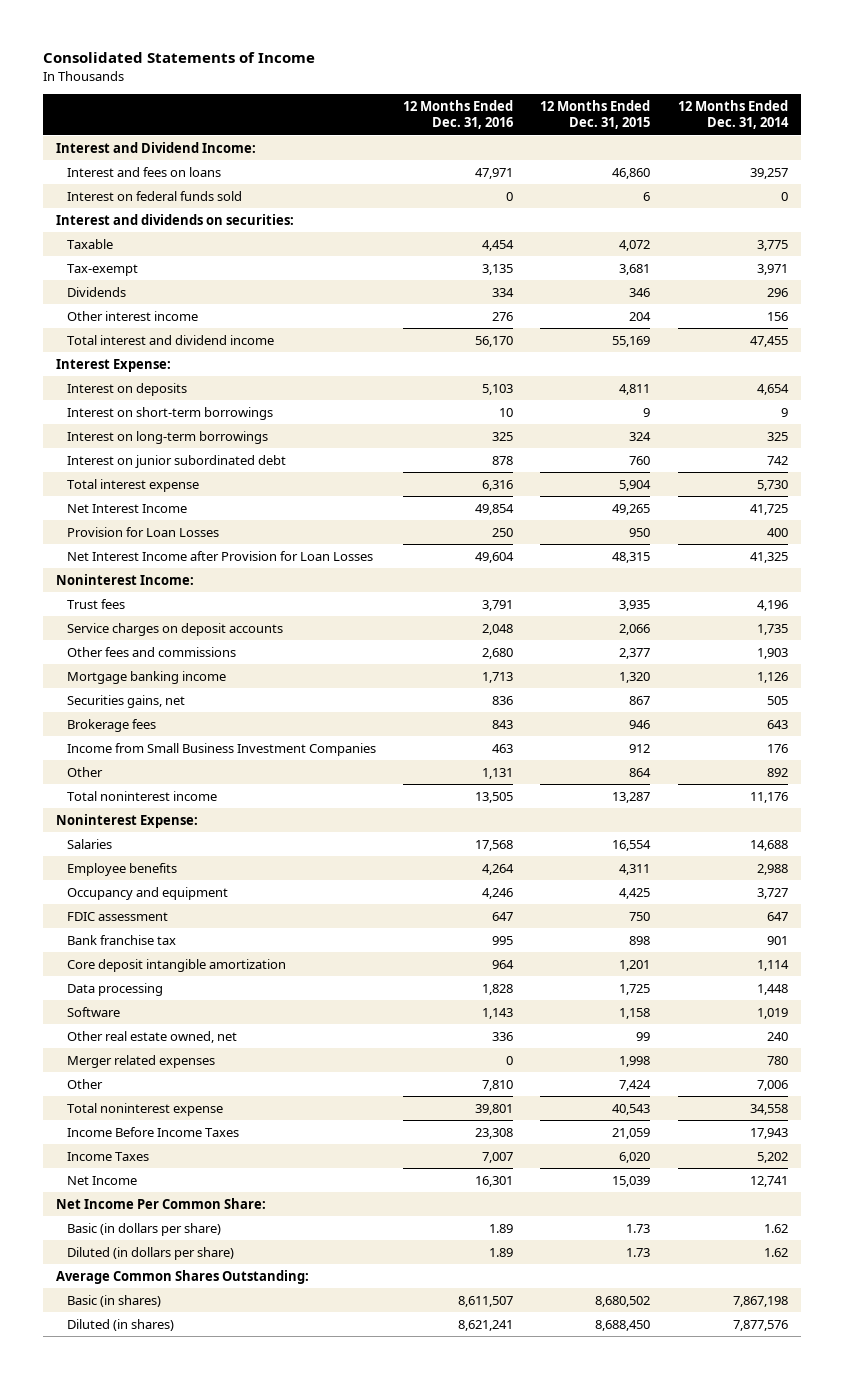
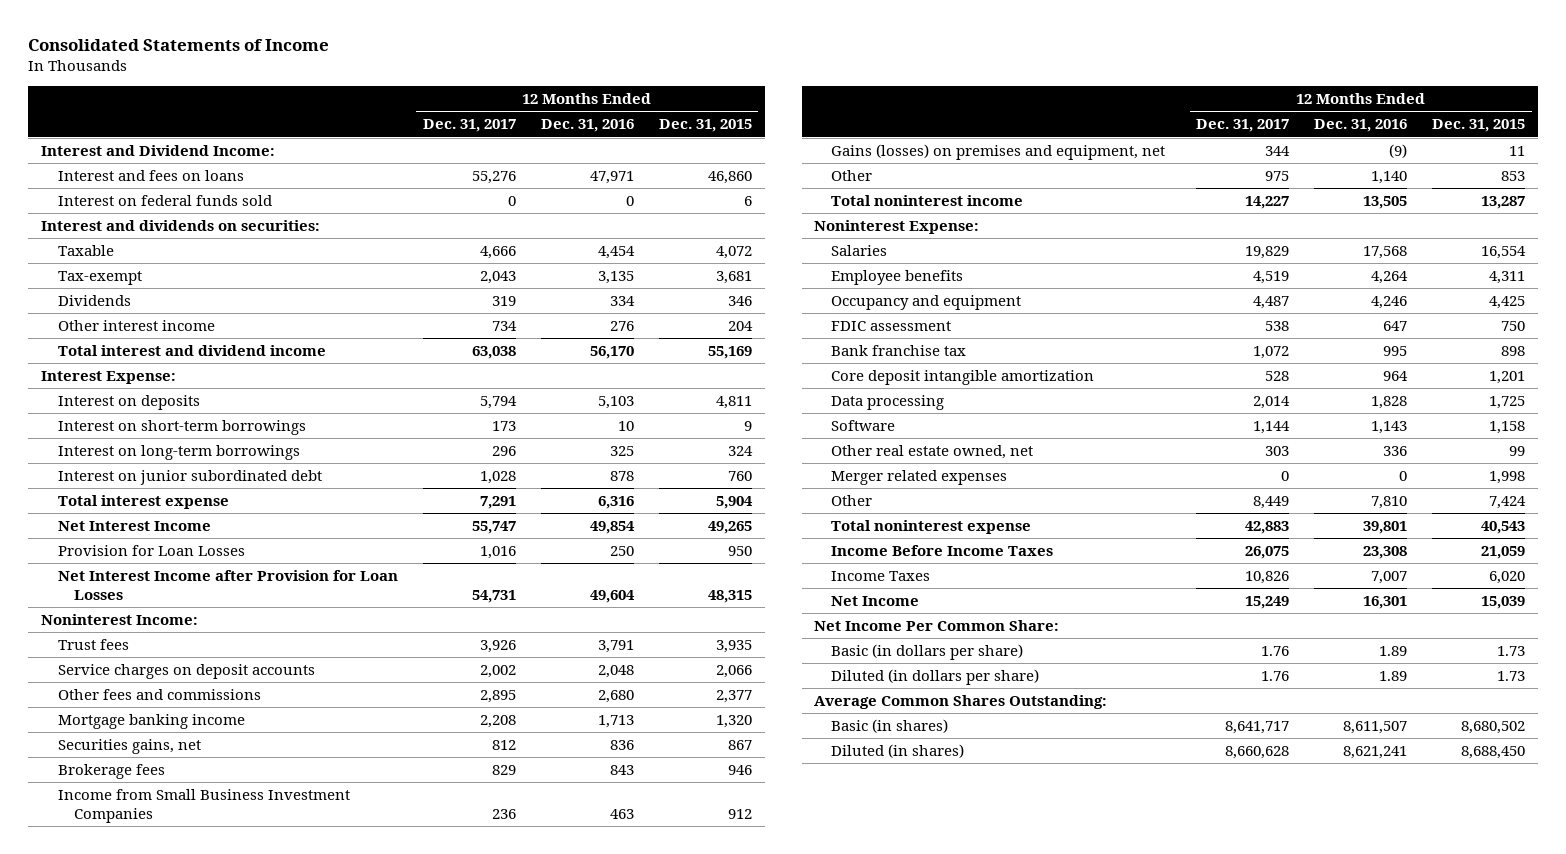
- | 12 Months Ended Dec. 31, 2016 | 12 Months Ended Dec. 31, 2015 | 12 Months Ended Dec. 31, 2014
+ | 12 Months Ended Dec. 31, 2017 | 12 Months Ended Dec. 31, 2016 | 12 Months Ended Dec. 31, 2015
- Other | 1,131 | 864 | 892
+ Gains (losses) on premises and equipment, net | 344 | (9) | 11
+ Other | 975 | 1,140 | 853

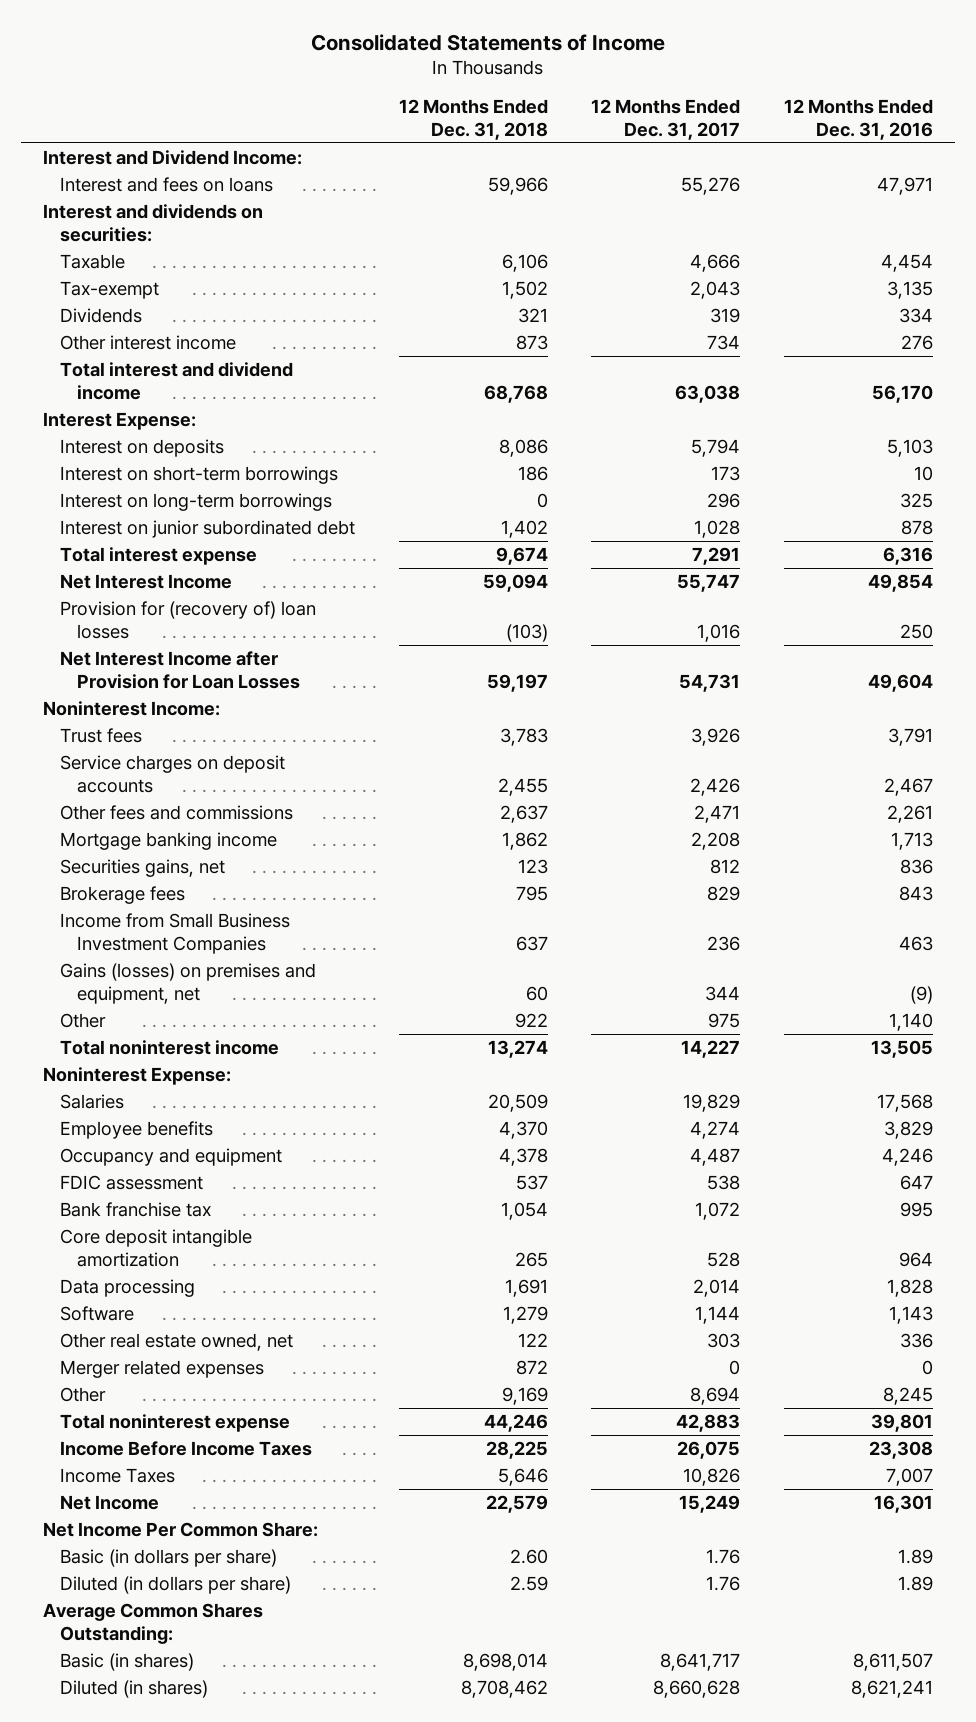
- | 12 Months Ended Dec. 31, 2017 | 12 Months Ended Dec. 31, 2016 | 12 Months Ended Dec. 31, 2015
+ | 12 Months Ended Dec. 31, 2018 | 12 Months Ended Dec. 31, 2017 | 12 Months Ended Dec. 31, 2016
- Interest on federal funds sold | 0 | 0 | 6
- Provision for Loan Losses | 1,016 | 250 | 950
+ Provision for (recovery of) loan losses | (103) | 1,016 | 250
- Service charges on deposit accounts | 2,002 | 2,048 | 2,066
- Other fees and commissions | 2,895 | 2,680 | 2,377
+ Service charges on deposit accounts | 2,455 | 2,426 | 2,467
+ Other fees and commissions | 2,637 | 2,471 | 2,261
- Employee benefits | 4,519 | 4,264 | 4,311
+ Employee benefits | 4,370 | 4,274 | 3,829
- Other | 8,449 | 7,810 | 7,424
+ Other | 9,169 | 8,694 | 8,245

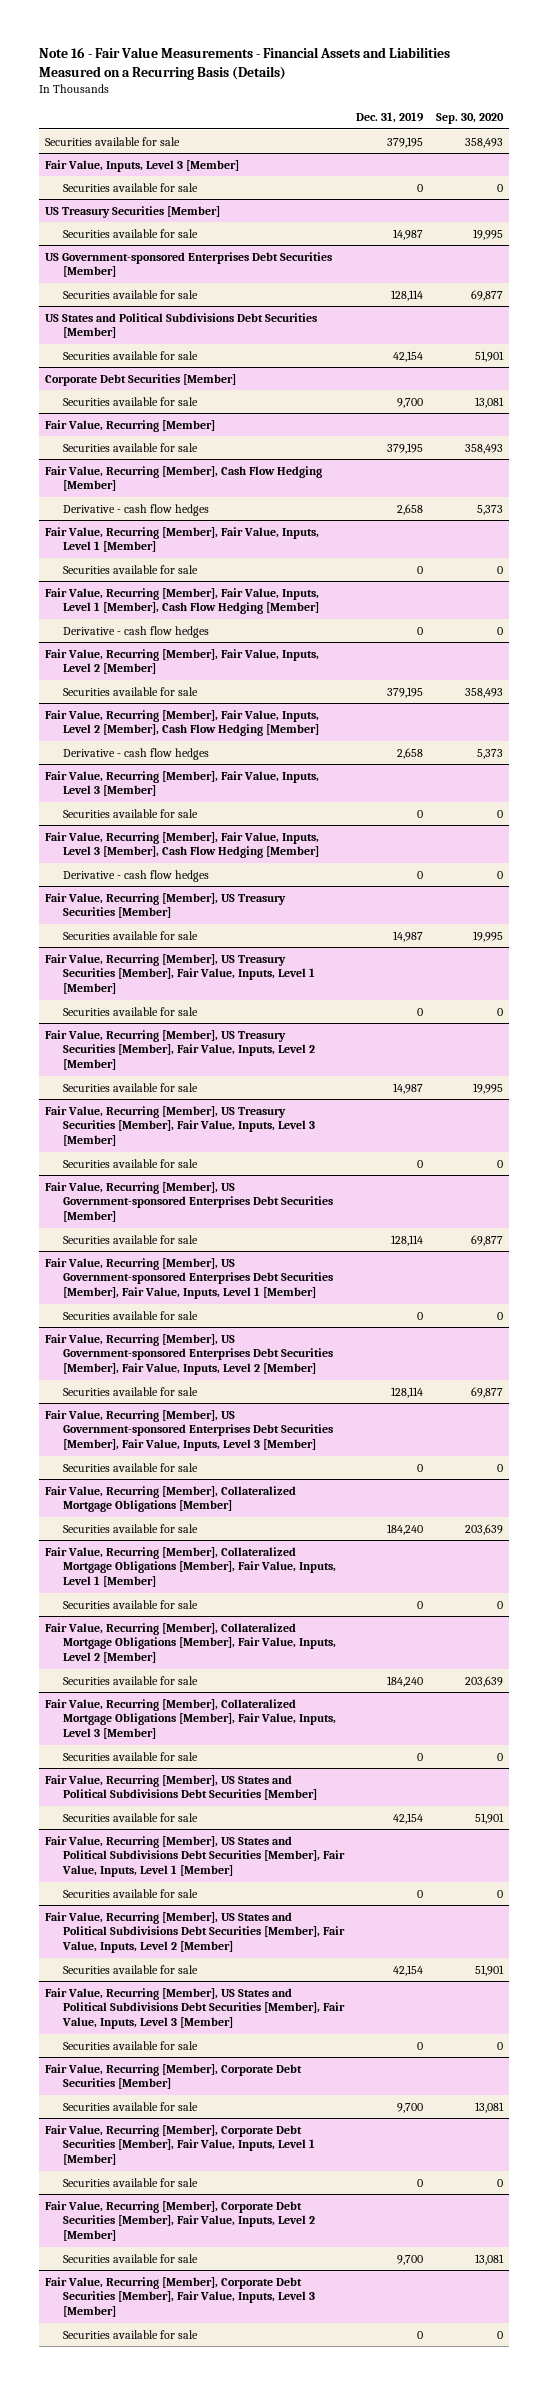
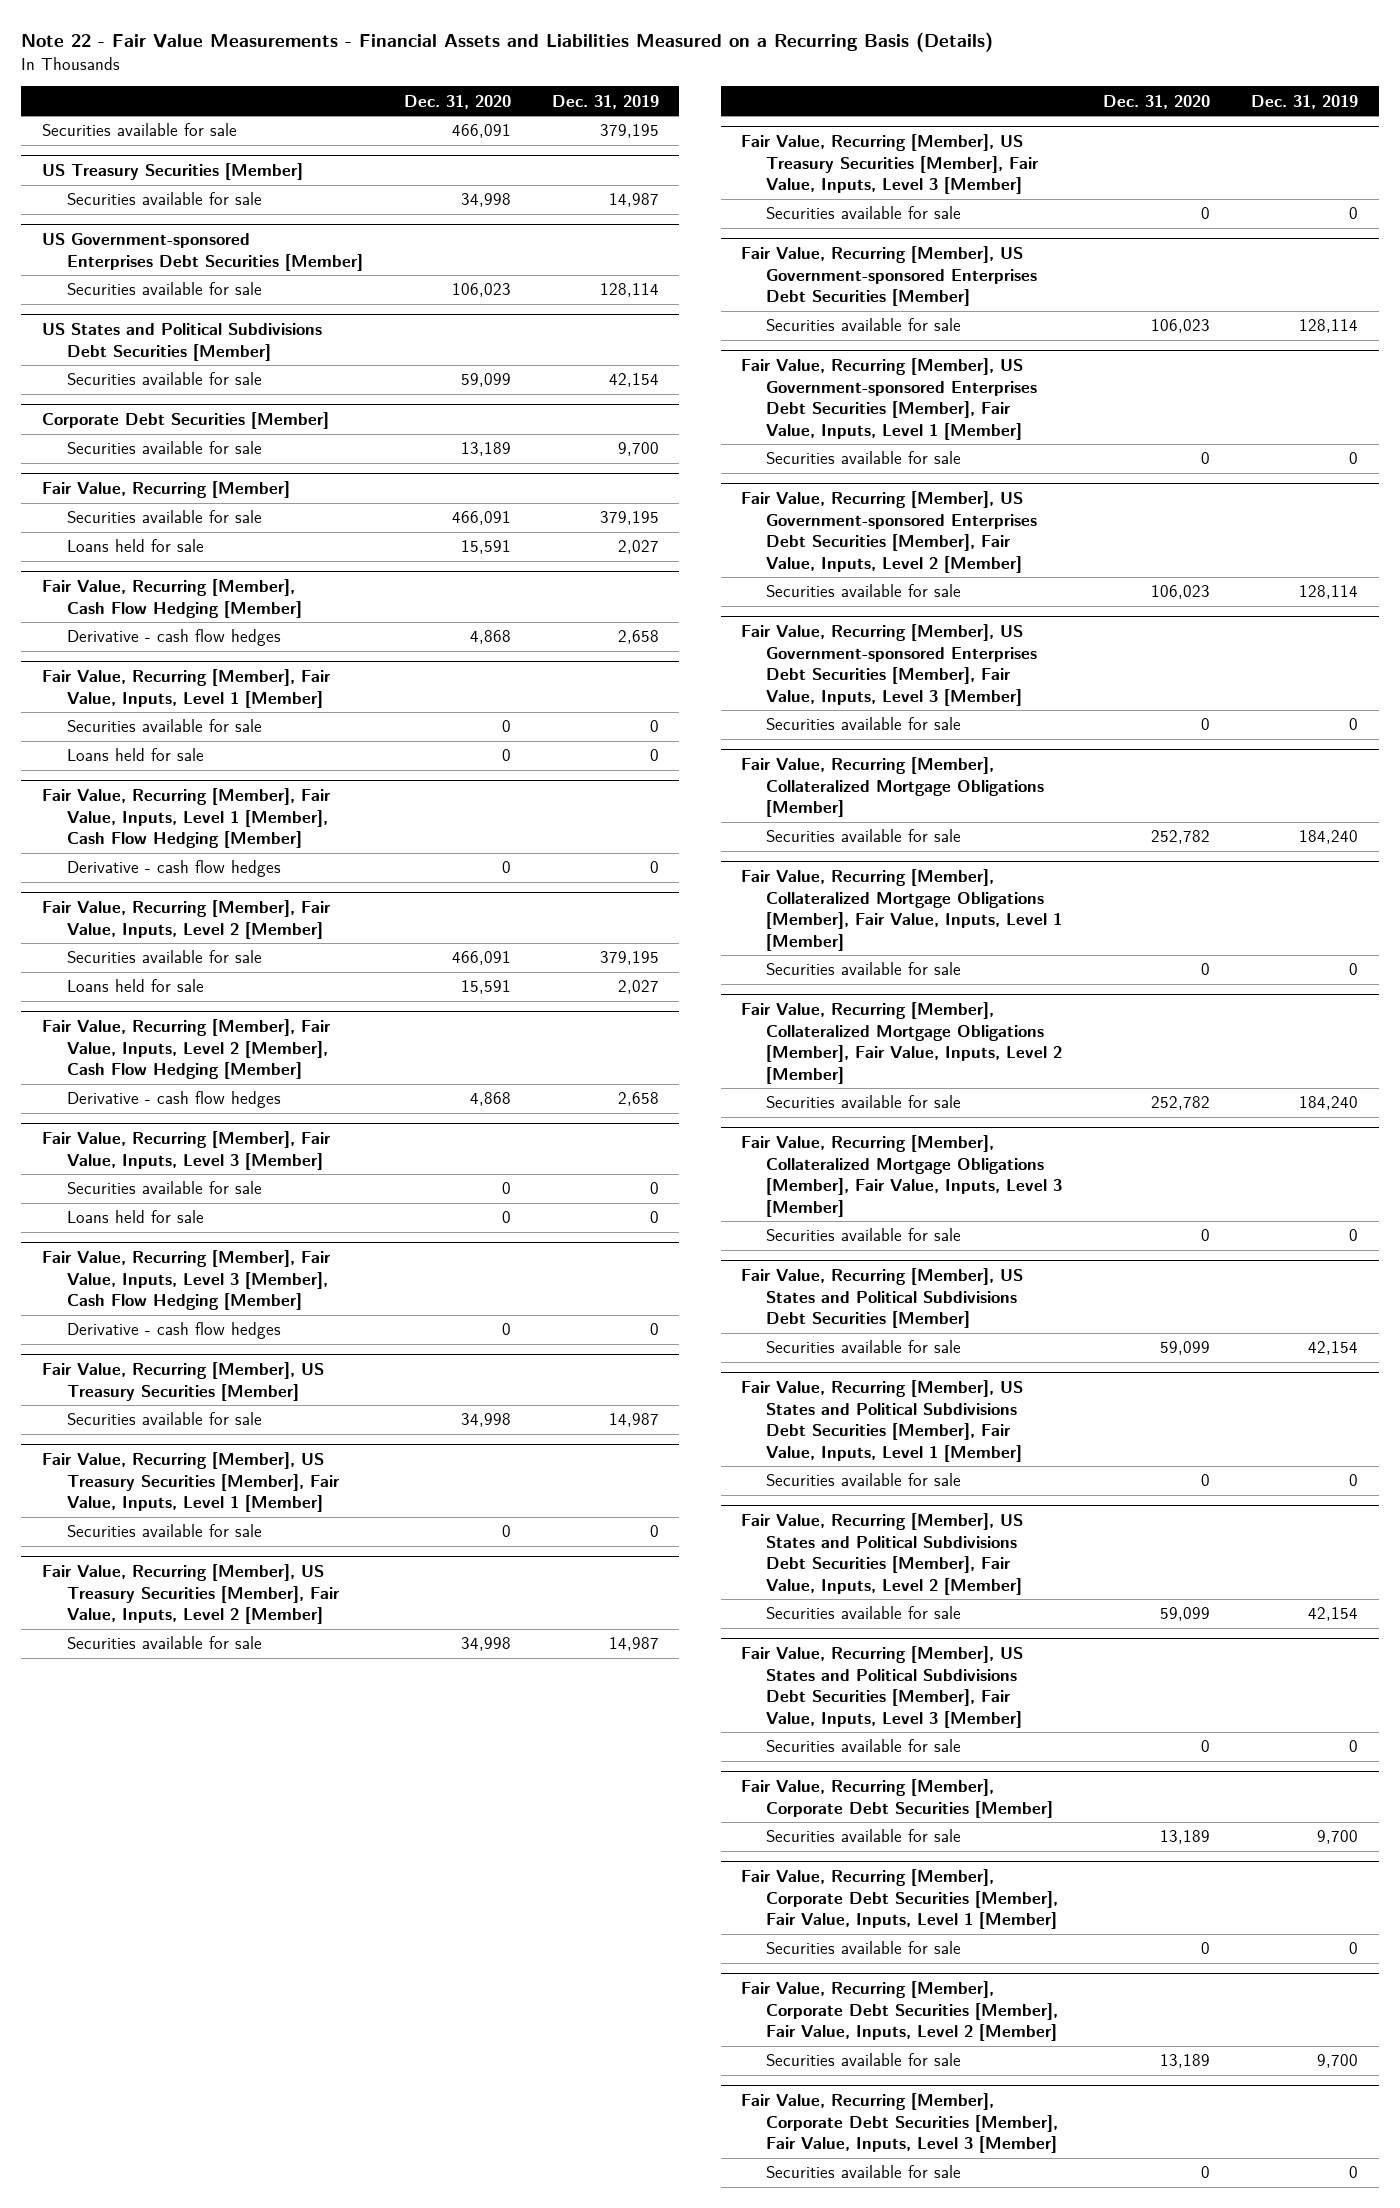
- Note 16 - Fair Value Measurements - Financial Assets and Liabilities Measured on a Recurring Basis (Details)
+ Note 22 - Fair Value Measurements - Financial Assets and Liabilities Measured on a Recurring Basis (Details)
- | Dec. 31, 2019 | Sep. 30, 2020
+ | Dec. 31, 2020 | Dec. 31, 2019
- Fair Value, Inputs, Level 3 [Member]
- Securities available for sale | 0 | 0
@ Fair Value, Recurring [Member]
+ Loans held for sale | 15,591 | 2,027
@ Fair Value, Recurring [Member], Fair Value, Inputs, Level 1 [Member]
+ Loans held for sale | 0 | 0
@ Fair Value, Recurring [Member], Fair Value, Inputs, Level 2 [Member]
+ Loans held for sale | 15,591 | 2,027
@ Fair Value, Recurring [Member], Fair Value, Inputs, Level 3 [Member]
+ Loans held for sale | 0 | 0

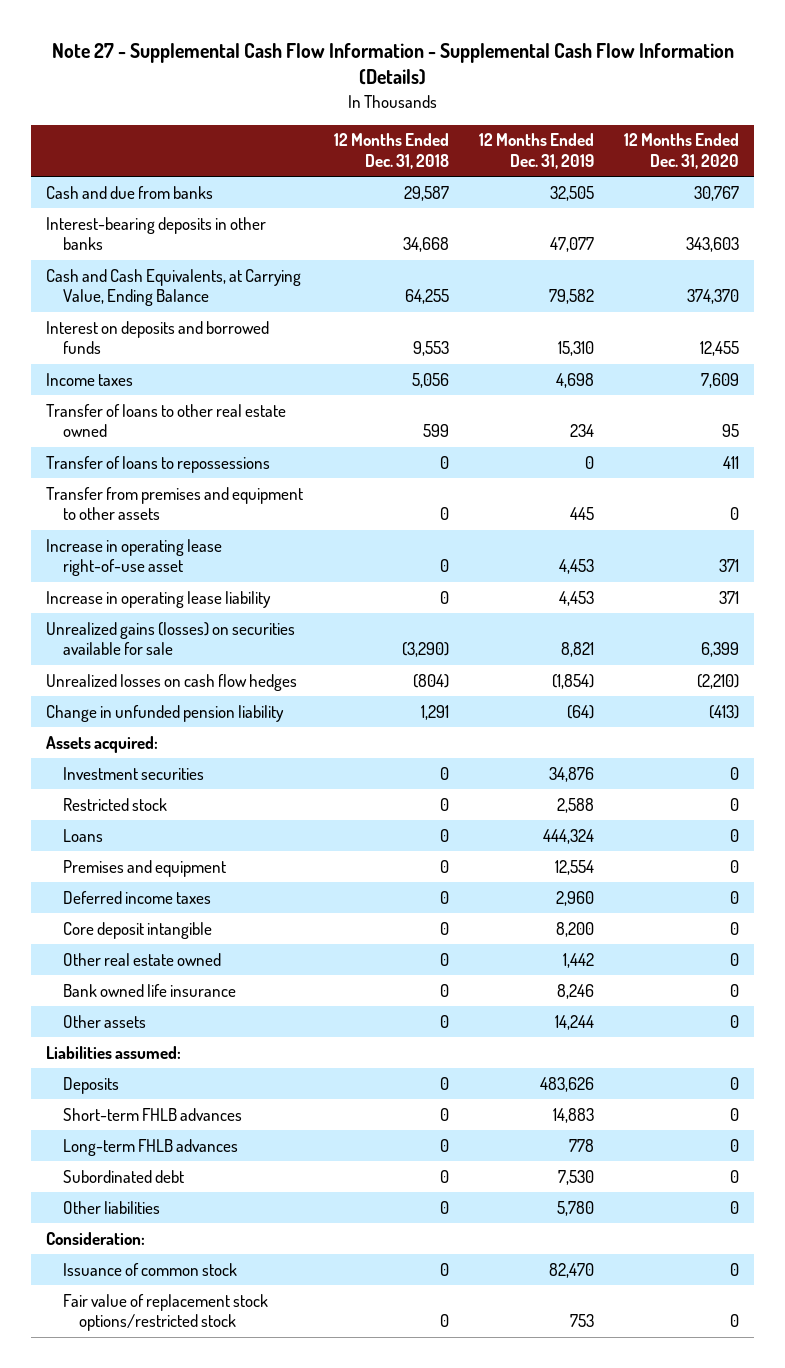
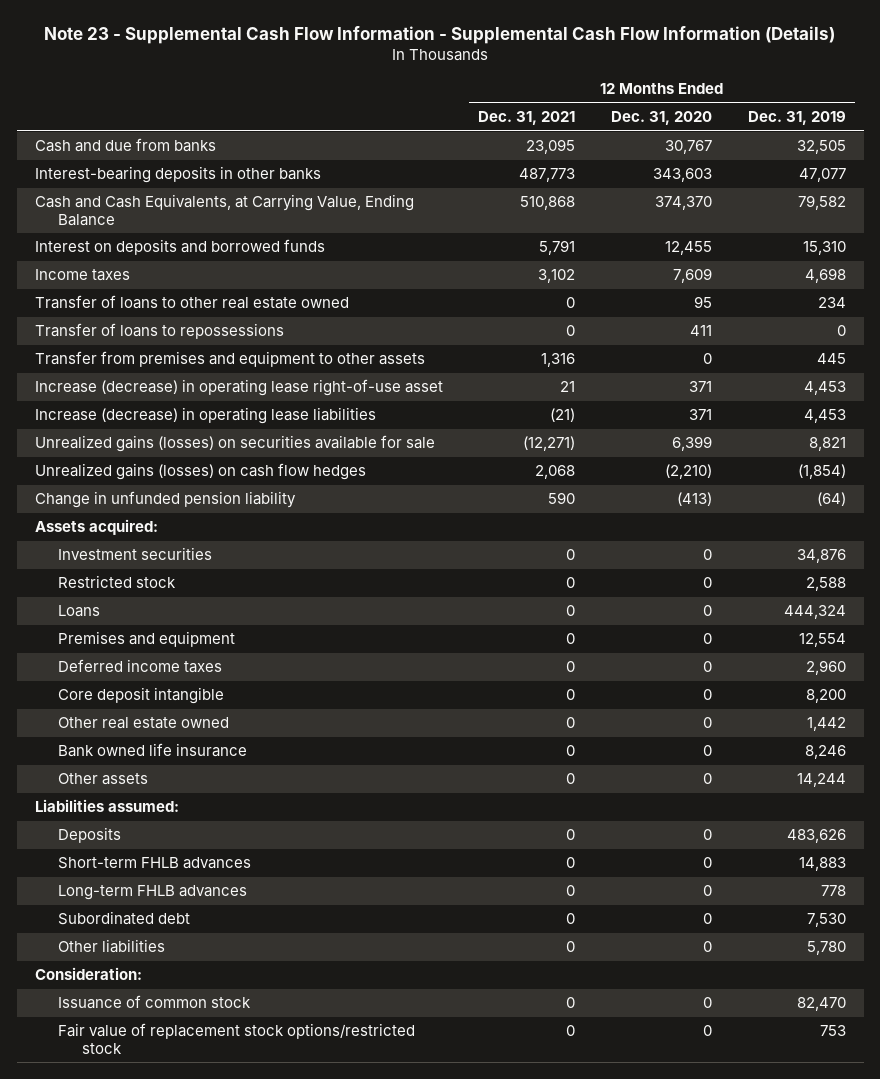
- Note 27 - Supplemental Cash Flow Information - Supplemental Cash Flow Information (Details)
+ Note 23 - Supplemental Cash Flow Information - Supplemental Cash Flow Information (Details)
- | 12 Months Ended Dec. 31, 2018 | 12 Months Ended Dec. 31, 2019 | 12 Months Ended Dec. 31, 2020
+ | 12 Months Ended Dec. 31, 2021 | 12 Months Ended Dec. 31, 2020 | 12 Months Ended Dec. 31, 2019
- Increase in operating lease right-of-use asset | 0 | 4,453 | 371
- Increase in operating lease liability | 0 | 4,453 | 371
+ Increase (decrease) in operating lease right-of-use asset | 21 | 371 | 4,453
+ Increase (decrease) in operating lease liabilities | (21) | 371 | 4,453
- Unrealized losses on cash flow hedges | (804) | (1,854) | (2,210)
+ Unrealized gains (losses) on cash flow hedges | 2,068 | (2,210) | (1,854)

